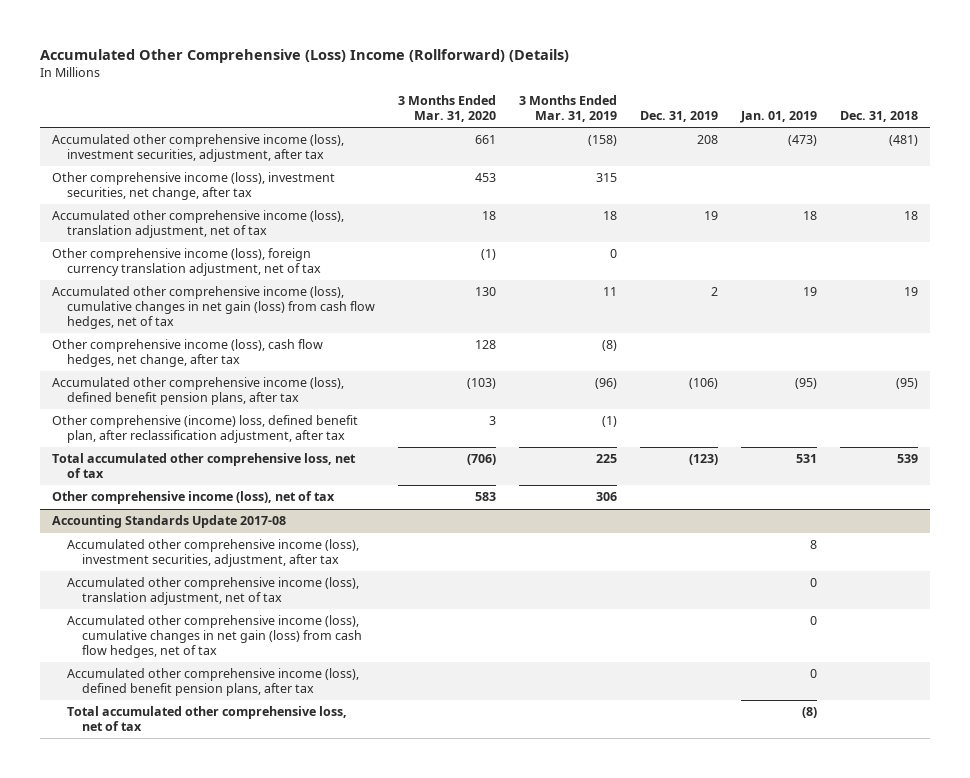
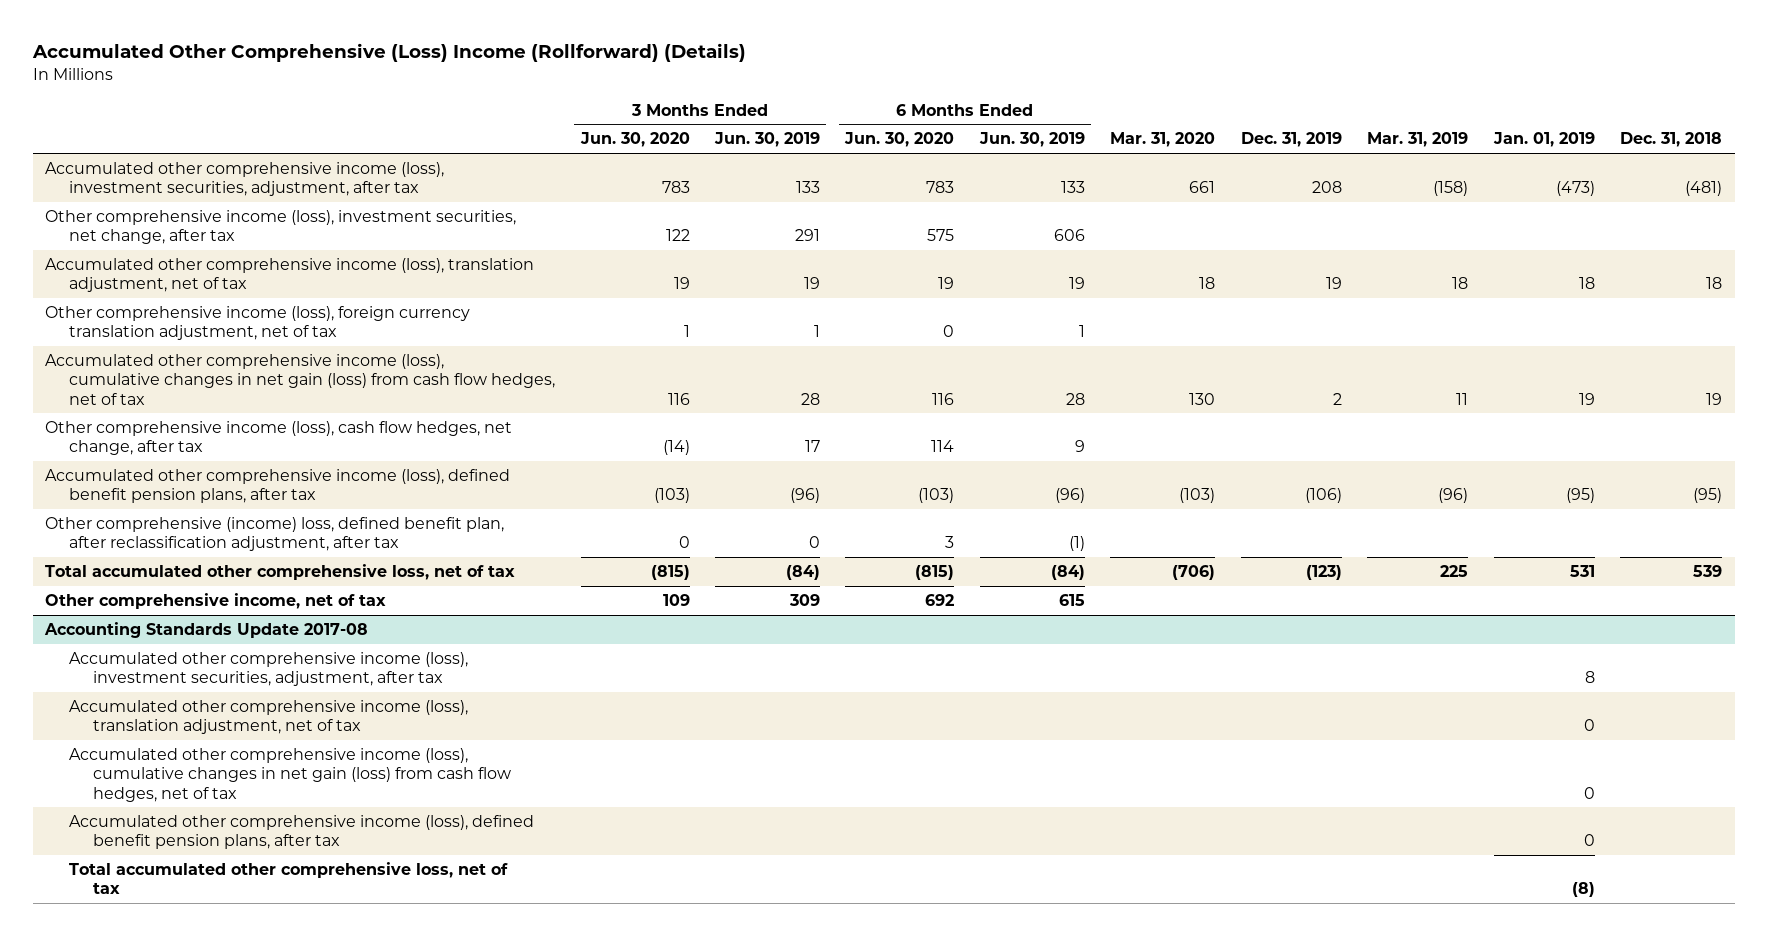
- | 3 Months Ended Mar. 31, 2020 | 3 Months Ended Mar. 31, 2019 | Dec. 31, 2019 | Jan. 01, 2019 | Dec. 31, 2018
+ | 3 Months Ended Jun. 30, 2020 | 3 Months Ended Jun. 30, 2019 | 6 Months Ended Jun. 30, 2020 | 6 Months Ended Jun. 30, 2019 | Mar. 31, 2020 | Dec. 31, 2019 | Mar. 31, 2019 | Jan. 01, 2019 | Dec. 31, 2018
- Other comprehensive income (loss), net of tax | 583 | 306 | | |
+ Other comprehensive income, net of tax | 109 | 309 | 692 | 615 | | | | |

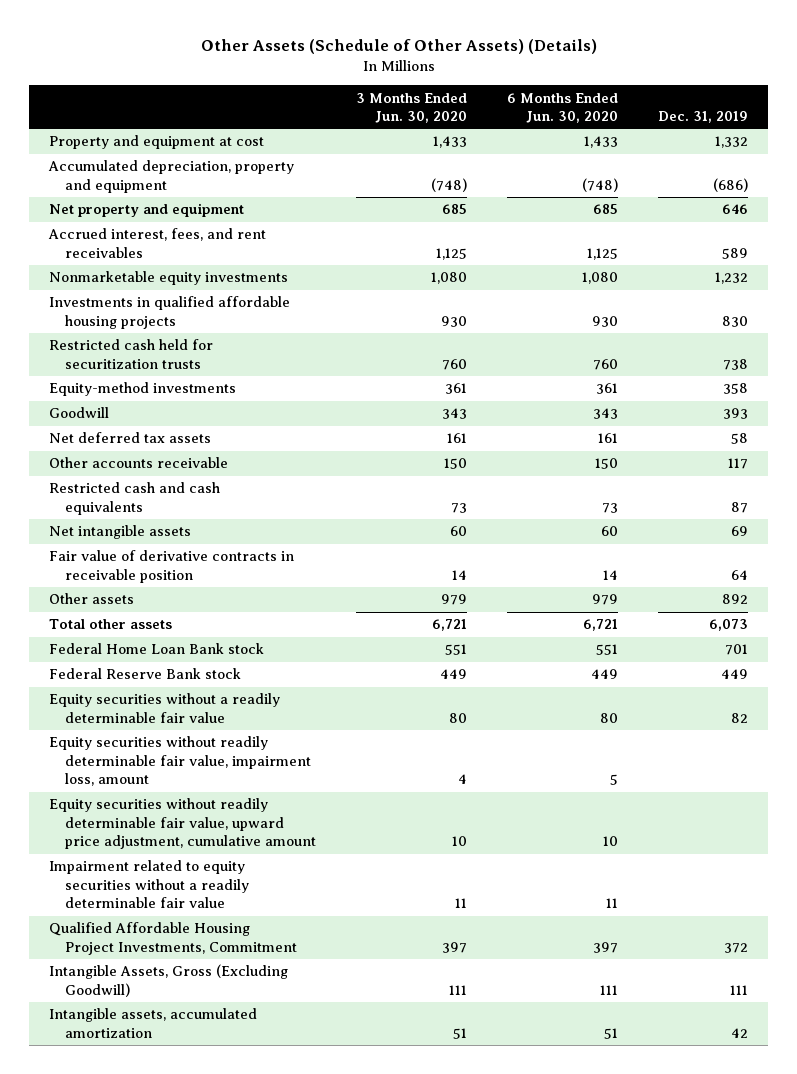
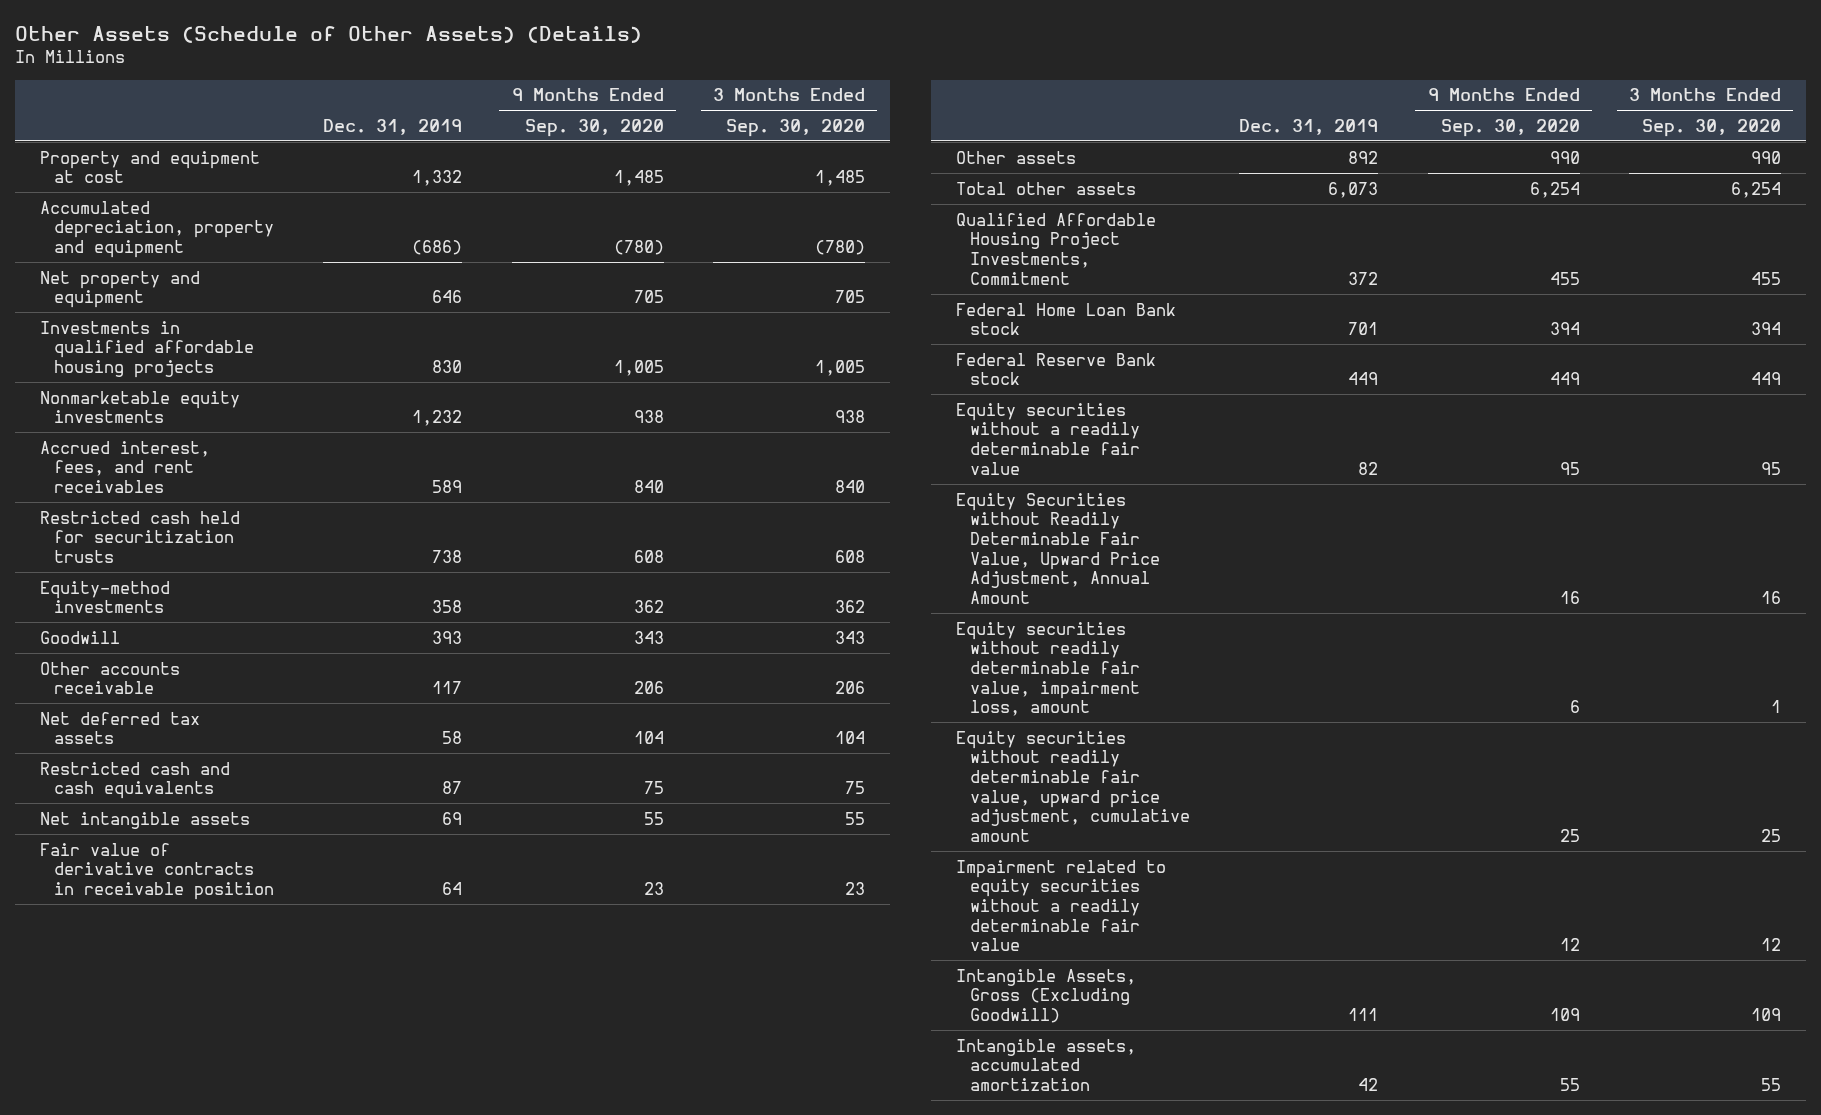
- | 3 Months Ended Jun. 30, 2020 | 6 Months Ended Jun. 30, 2020 | Dec. 31, 2019
+ | Dec. 31, 2019 | 9 Months Ended Sep. 30, 2020 | 3 Months Ended Sep. 30, 2020
moved down: Nonmarketable equity investments | 1,232 | 938 | 938
moved down: Accrued interest, fees, and rent receivables | 589 | 840 | 840
moved down: Net deferred tax assets | 58 | 104 | 104
moved up: Qualified Affordable Housing Project Investments, Commitment | 372 | 455 | 455
+ Equity Securities without Readily Determinable Fair Value, Upward Price Adjustment, Annual Amount | | 16 | 16

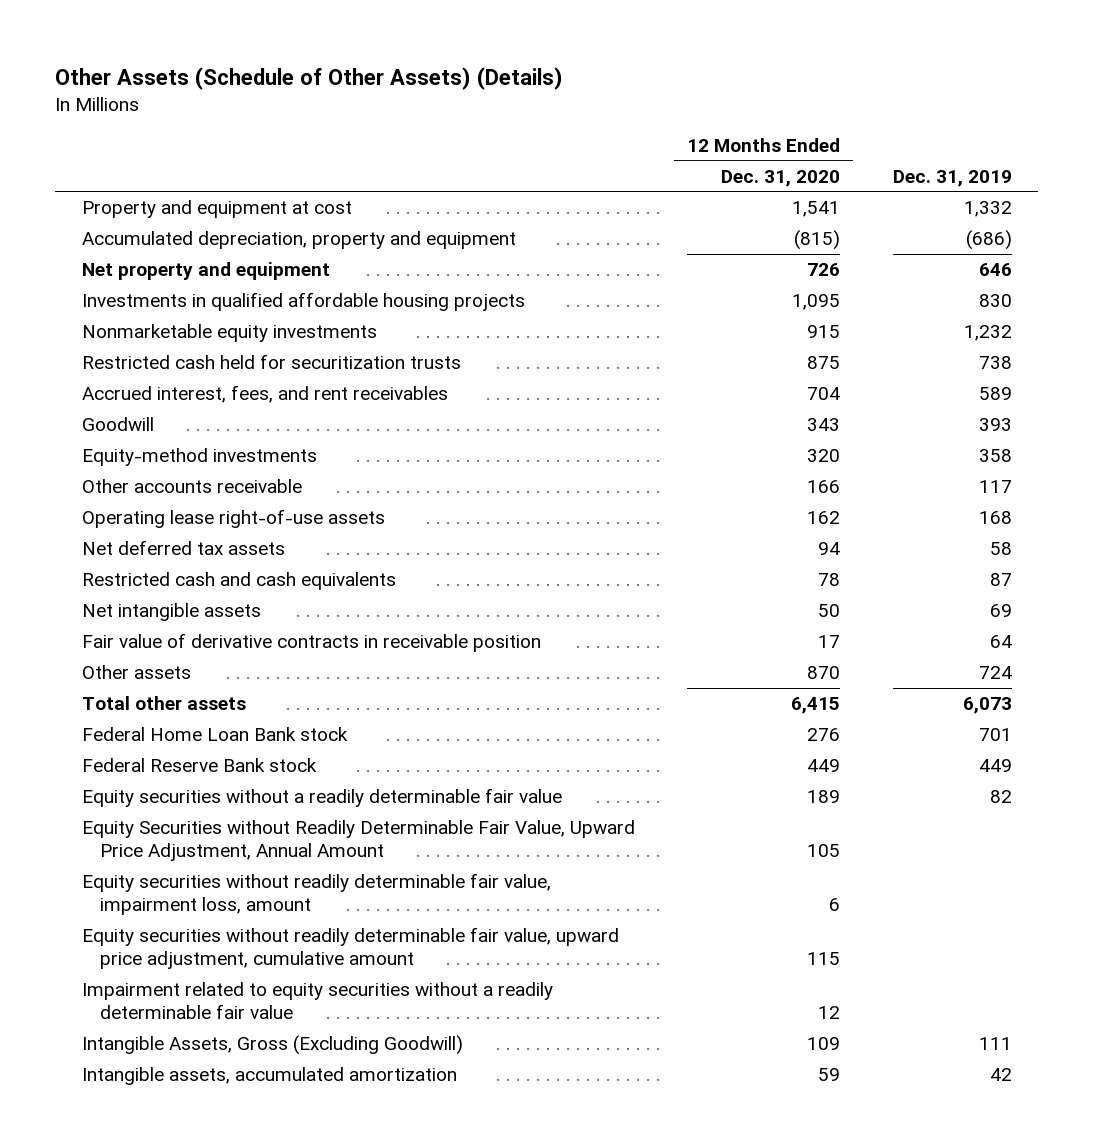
- | Dec. 31, 2019 | 9 Months Ended Sep. 30, 2020 | 3 Months Ended Sep. 30, 2020
+ | 12 Months Ended Dec. 31, 2020 | Dec. 31, 2019
moved down: Accrued interest, fees, and rent receivables | 704 | 589
moved down: Equity-method investments | 320 | 358
+ Operating lease right-of-use assets | 162 | 168
- Other assets | 892 | 990 | 990
+ Other assets | 870 | 724
- Qualified Affordable Housing Project Investments, Commitment | 372 | 455 | 455

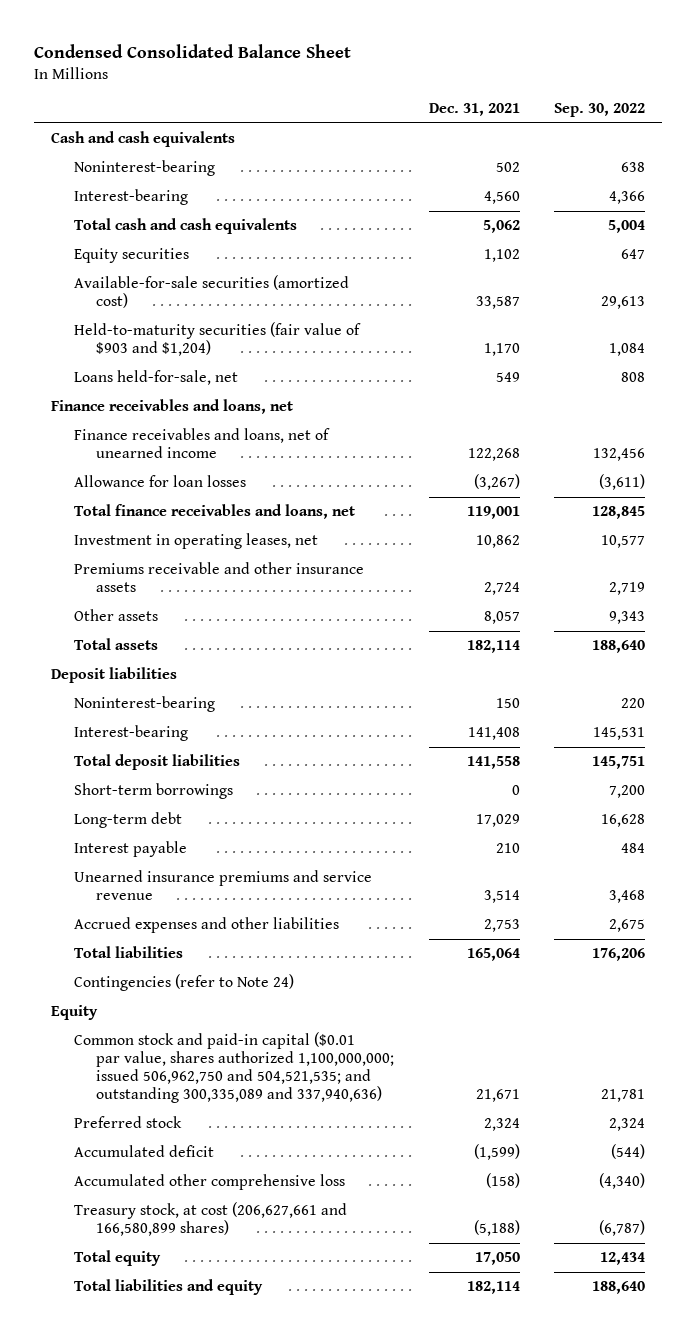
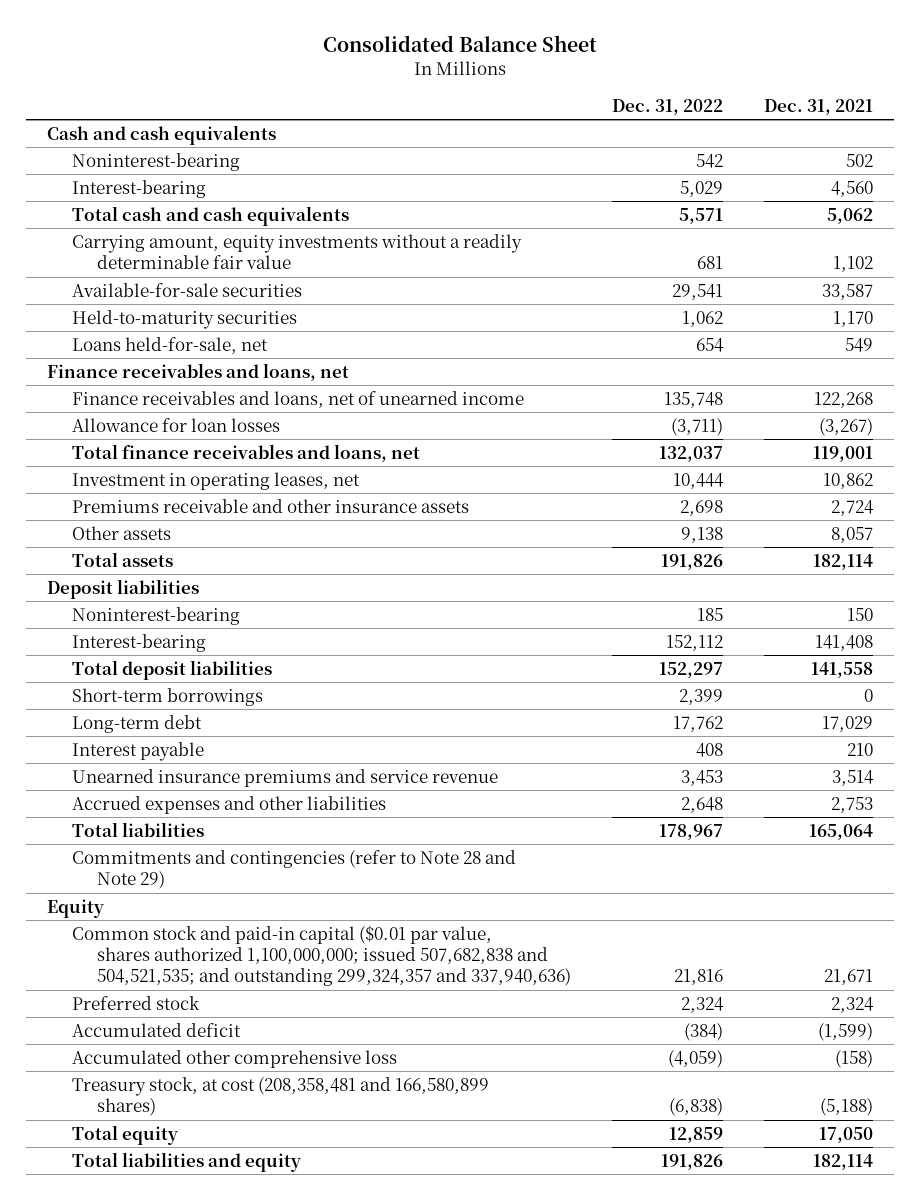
- Condensed Consolidated Balance Sheet
+ Consolidated Balance Sheet
- | Dec. 31, 2021 | Sep. 30, 2022
+ | Dec. 31, 2022 | Dec. 31, 2021
- Equity securities | 1,102 | 647
- Available-for-sale securities (amortized cost) | 33,587 | 29,613
- Held-to-maturity securities (fair value of $903 and $1,204) | 1,170 | 1,084
+ Carrying amount, equity investments without a readily determinable fair value | 681 | 1,102
+ Available-for-sale securities | 29,541 | 33,587
+ Held-to-maturity securities | 1,062 | 1,170
- Contingencies (refer to Note 24)
+ Commitments and contingencies (refer to Note 28 and Note 29)
- Common stock and paid-in capital ($0.01 par value, shares authorized 1,100,000,000; issued 506,962,750 and 504,521,535; and outstanding 300,335,089 and 337,940,636) | 21,671 | 21,781
+ Common stock and paid-in capital ($0.01 par value, shares authorized 1,100,000,000; issued 507,682,838 and 504,521,535; and outstanding 299,324,357 and 337,940,636) | 21,816 | 21,671
- Treasury stock, at cost (206,627,661 and 166,580,899 shares) | (5,188) | (6,787)
+ Treasury stock, at cost (208,358,481 and 166,580,899 shares) | (6,838) | (5,188)

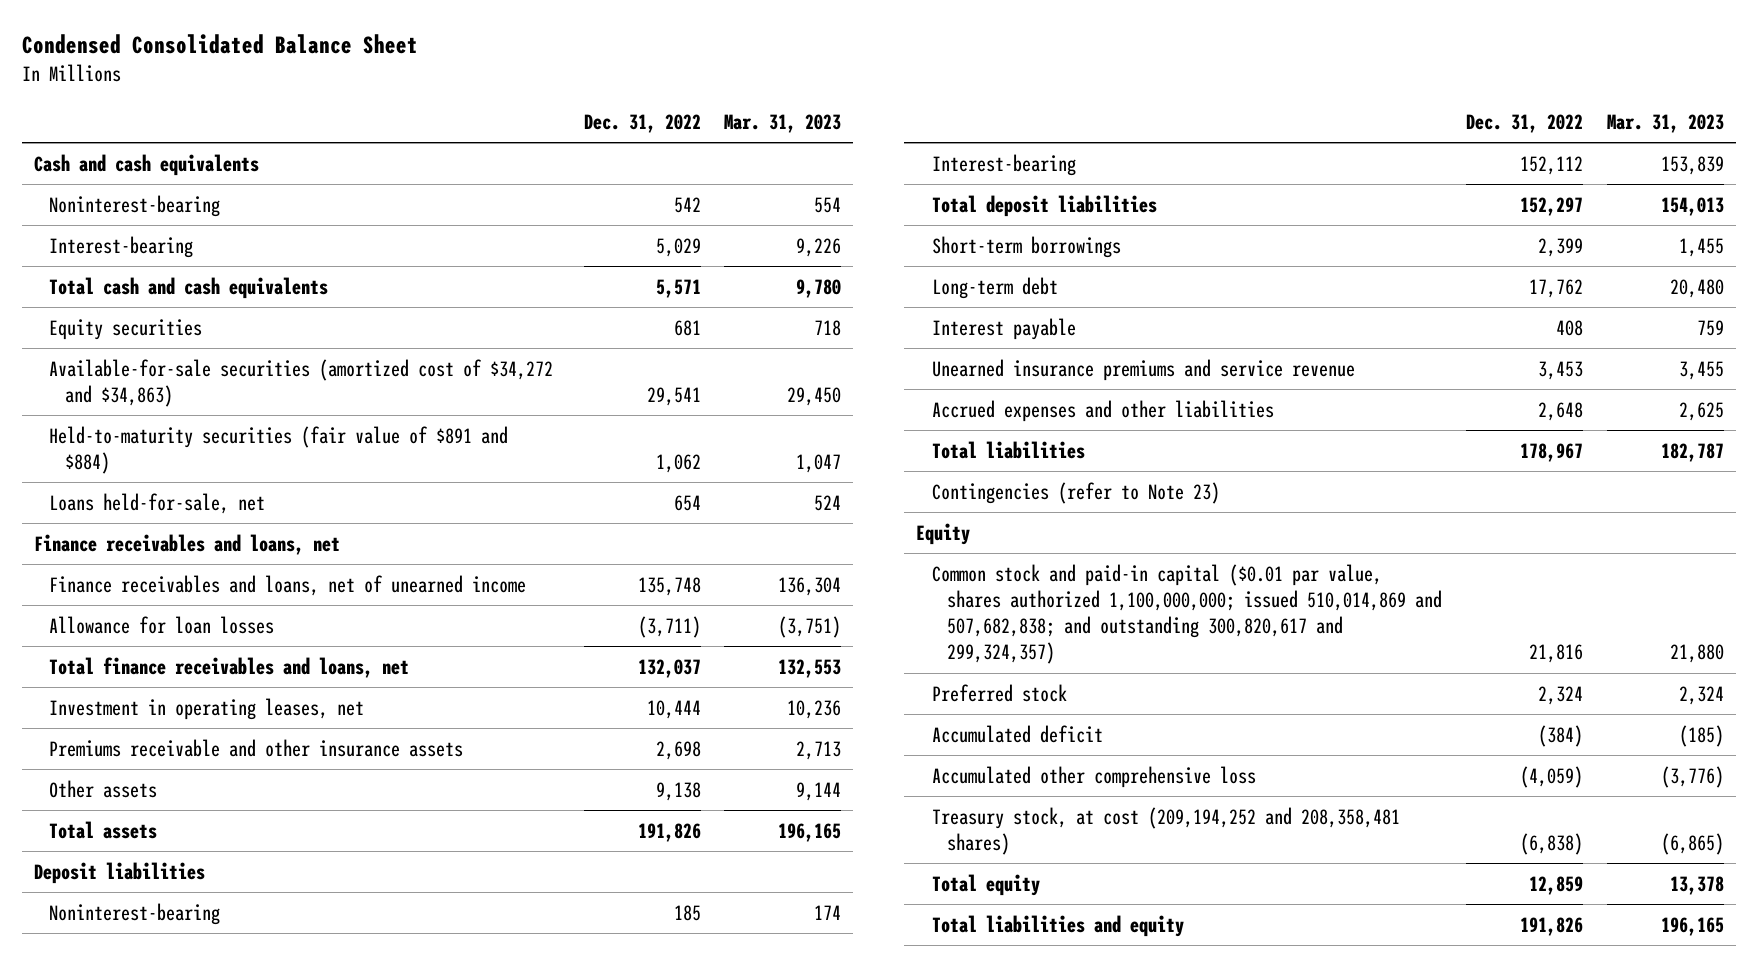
- Consolidated Balance Sheet
+ Condensed Consolidated Balance Sheet
- | Dec. 31, 2022 | Dec. 31, 2021
+ | Dec. 31, 2022 | Mar. 31, 2023
- Carrying amount, equity investments without a readily determinable fair value | 681 | 1,102
- Available-for-sale securities | 29,541 | 33,587
- Held-to-maturity securities | 1,062 | 1,170
+ Equity securities | 681 | 718
+ Available-for-sale securities (amortized cost of $34,272 and $34,863) | 29,541 | 29,450
+ Held-to-maturity securities (fair value of $891 and $884) | 1,062 | 1,047
- Commitments and contingencies (refer to Note 28 and Note 29)
+ Contingencies (refer to Note 23)
- Common stock and paid-in capital ($0.01 par value, shares authorized 1,100,000,000; issued 507,682,838 and 504,521,535; and outstanding 299,324,357 and 337,940,636) | 21,816 | 21,671
+ Common stock and paid-in capital ($0.01 par value, shares authorized 1,100,000,000; issued 510,014,869 and 507,682,838; and outstanding 300,820,617 and 299,324,357) | 21,816 | 21,880
- Treasury stock, at cost (208,358,481 and 166,580,899 shares) | (6,838) | (5,188)
+ Treasury stock, at cost (209,194,252 and 208,358,481 shares) | (6,838) | (6,865)

